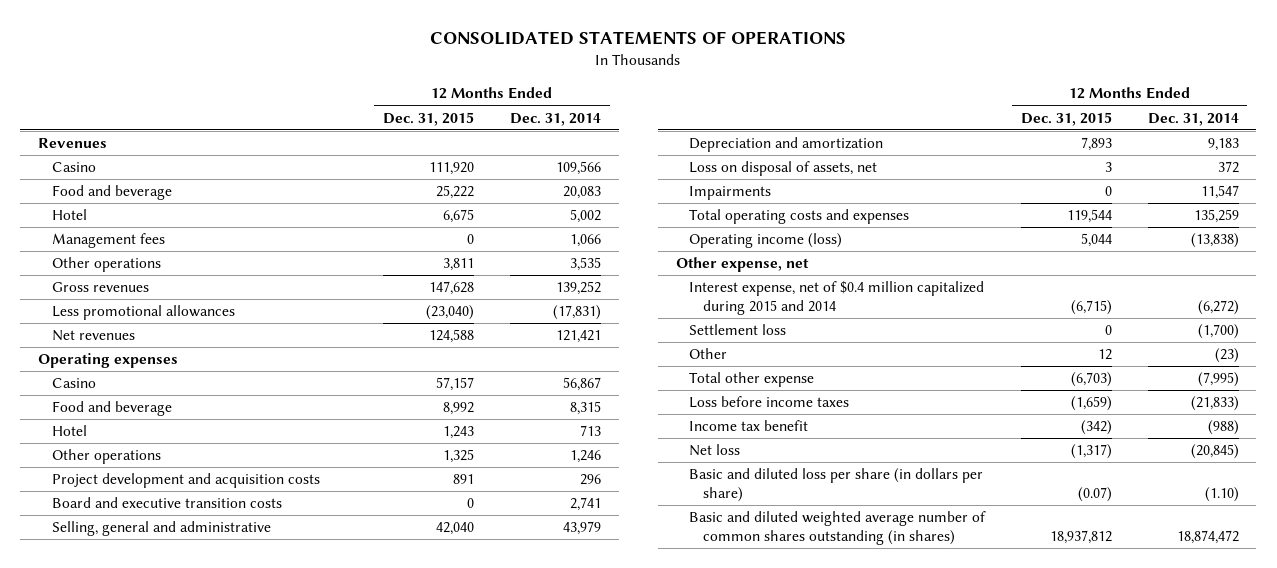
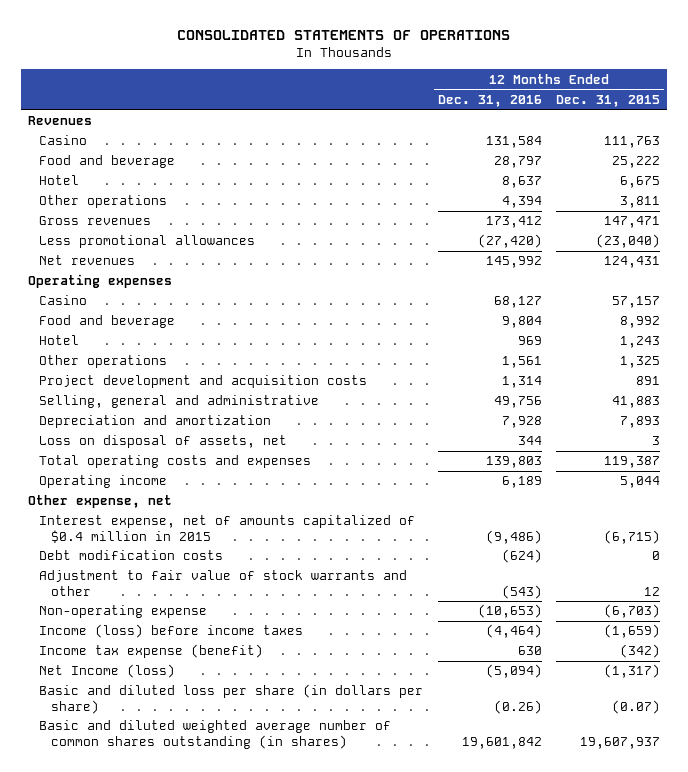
- | 12 Months Ended Dec. 31, 2015 | 12 Months Ended Dec. 31, 2014
+ | 12 Months Ended Dec. 31, 2016 | 12 Months Ended Dec. 31, 2015
- Casino | 111,920 | 109,566
+ Casino | 131,584 | 111,763
- Management fees | 0 | 1,066
- Gross revenues | 147,628 | 139,252
+ Gross revenues | 173,412 | 147,471
- Net revenues | 124,588 | 121,421
+ Net revenues | 145,992 | 124,431
- Board and executive transition costs | 0 | 2,741
- Selling, general and administrative | 42,040 | 43,979
+ Selling, general and administrative | 49,756 | 41,883
- Impairments | 0 | 11,547
- Total operating costs and expenses | 119,544 | 135,259
- Operating income (loss) | 5,044 | (13,838)
+ Total operating costs and expenses | 139,803 | 119,387
+ Operating income | 6,189 | 5,044
- Interest expense, net of $0.4 million capitalized during 2015 and 2014 | (6,715) | (6,272)
- Settlement loss | 0 | (1,700)
- Other | 12 | (23)
- Total other expense | (6,703) | (7,995)
- Loss before income taxes | (1,659) | (21,833)
- Income tax benefit | (342) | (988)
- Net loss | (1,317) | (20,845)
+ Interest expense, net of amounts capitalized of $0.4 million in 2015 | (9,486) | (6,715)
+ Debt modification costs | (624) | 0
+ Adjustment to fair value of stock warrants and other | (543) | 12
+ Non-operating expense | (10,653) | (6,703)
+ Income (loss) before income taxes | (4,464) | (1,659)
+ Income tax expense (benefit) | 630 | (342)
+ Net Income (loss) | (5,094) | (1,317)
- Basic and diluted weighted average number of common shares outstanding (in shares) | 18,937,812 | 18,874,472
+ Basic and diluted weighted average number of common shares outstanding (in shares) | 19,601,842 | 19,607,937

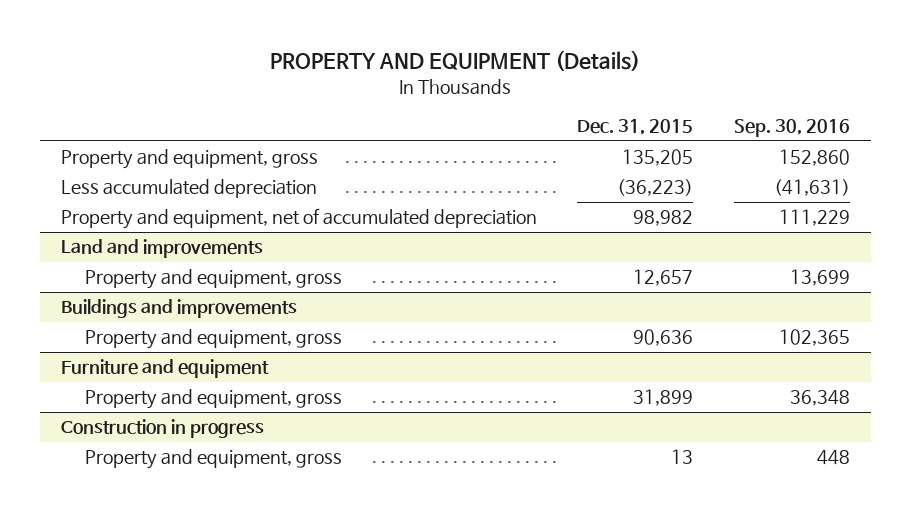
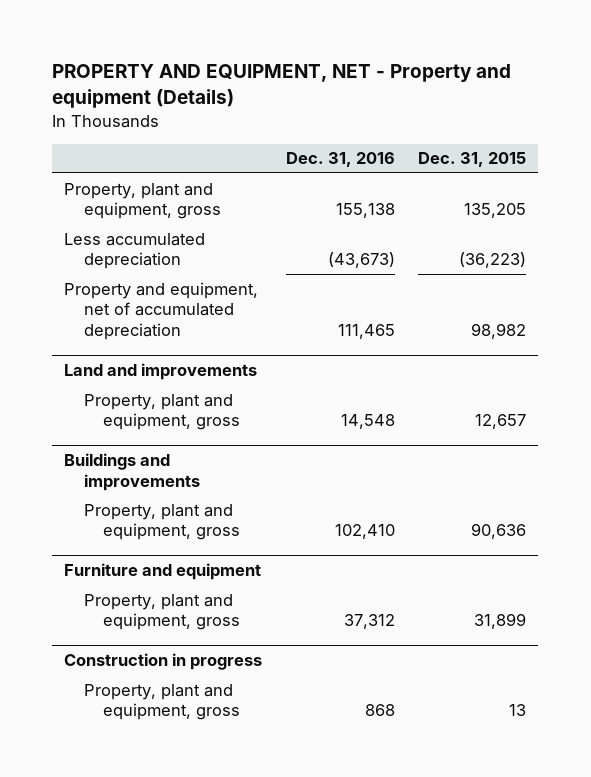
- PROPERTY AND EQUIPMENT (Details)
+ PROPERTY AND EQUIPMENT, NET - Property and equipment (Details)
- | Dec. 31, 2015 | Sep. 30, 2016
+ | Dec. 31, 2016 | Dec. 31, 2015
- Property and equipment, gross | 135,205 | 152,860
+ Property, plant and equipment, gross | 155,138 | 135,205
@ Land and improvements
- Property and equipment, gross | 12,657 | 13,699
+ Property, plant and equipment, gross | 14,548 | 12,657
@ Buildings and improvements
- Property and equipment, gross | 90,636 | 102,365
+ Property, plant and equipment, gross | 102,410 | 90,636
@ Furniture and equipment
- Property and equipment, gross | 31,899 | 36,348
+ Property, plant and equipment, gross | 37,312 | 31,899
@ Construction in progress
- Property and equipment, gross | 13 | 448
+ Property, plant and equipment, gross | 868 | 13

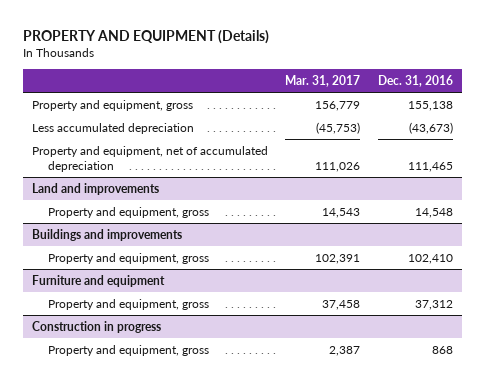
- PROPERTY AND EQUIPMENT, NET - Property and equipment (Details)
+ PROPERTY AND EQUIPMENT (Details)
- | Dec. 31, 2016 | Dec. 31, 2015
+ | Mar. 31, 2017 | Dec. 31, 2016
- Property, plant and equipment, gross | 155,138 | 135,205
+ Property and equipment, gross | 156,779 | 155,138
@ Land and improvements
- Property, plant and equipment, gross | 14,548 | 12,657
+ Property and equipment, gross | 14,543 | 14,548
@ Buildings and improvements
- Property, plant and equipment, gross | 102,410 | 90,636
+ Property and equipment, gross | 102,391 | 102,410
@ Furniture and equipment
- Property, plant and equipment, gross | 37,312 | 31,899
+ Property and equipment, gross | 37,458 | 37,312
@ Construction in progress
- Property, plant and equipment, gross | 868 | 13
+ Property and equipment, gross | 2,387 | 868

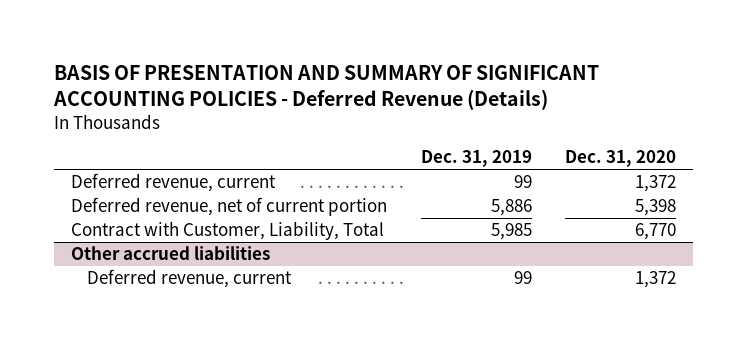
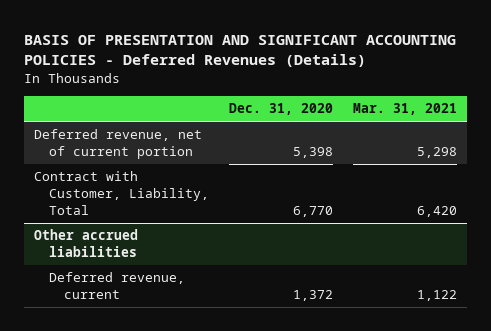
- BASIS OF PRESENTATION AND SUMMARY OF SIGNIFICANT ACCOUNTING POLICIES - Deferred Revenue (Details)
+ BASIS OF PRESENTATION AND SIGNIFICANT ACCOUNTING POLICIES - Deferred Revenues (Details)
- | Dec. 31, 2019 | Dec. 31, 2020
+ | Dec. 31, 2020 | Mar. 31, 2021
- Deferred revenue, current | 99 | 1,372

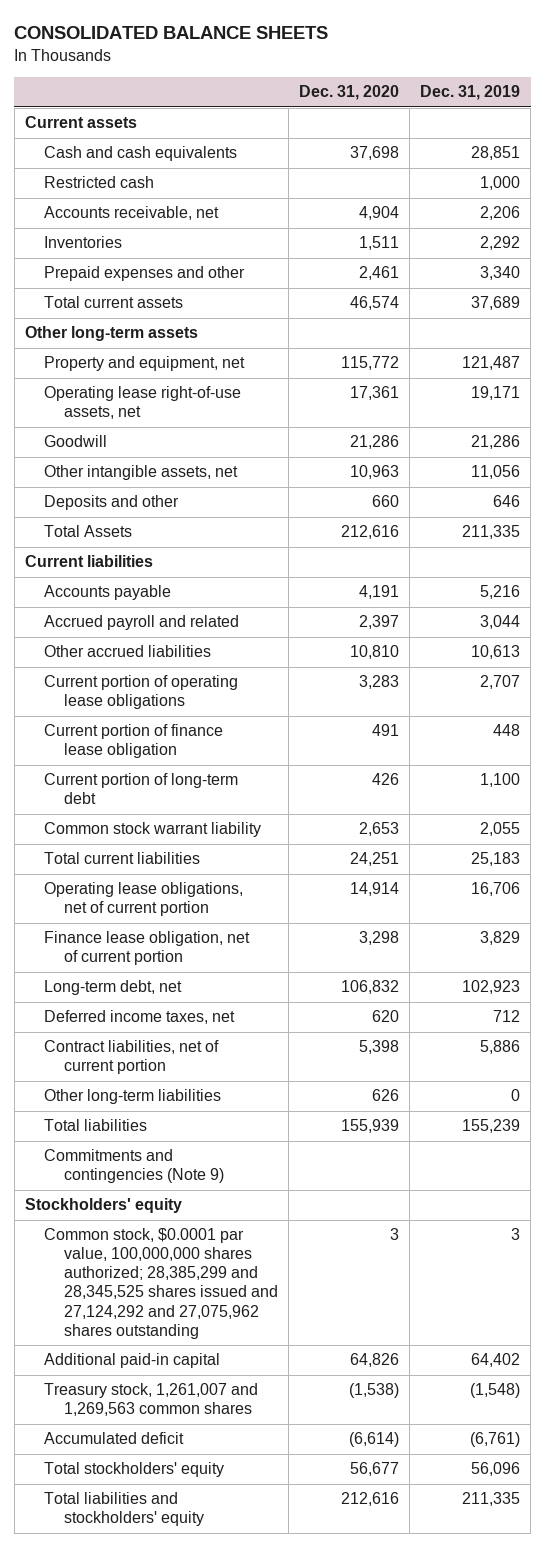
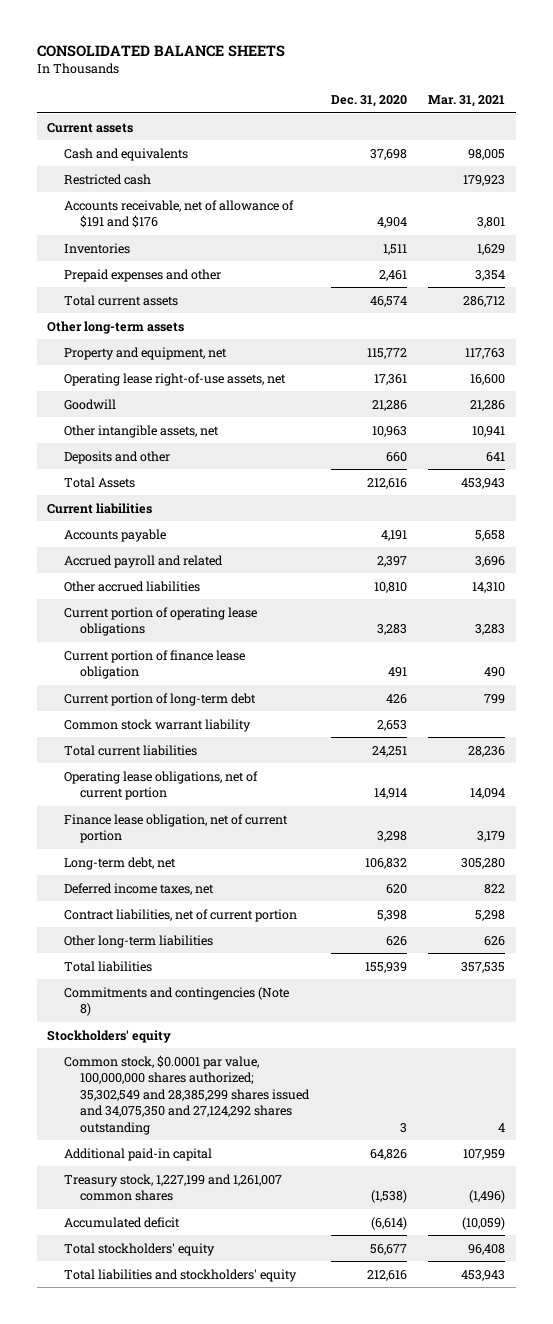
- | Dec. 31, 2020 | Dec. 31, 2019
+ | Dec. 31, 2020 | Mar. 31, 2021
- Cash and cash equivalents | 37,698 | 28,851
+ Cash and equivalents | 37,698 | 98,005
- Accounts receivable, net | 4,904 | 2,206
+ Accounts receivable, net of allowance of $191 and $176 | 4,904 | 3,801
- Commitments and contingencies (Note 9)
+ Commitments and contingencies (Note 8)
- Common stock, $0.0001 par value, 100,000,000 shares authorized; 28,385,299 and 28,345,525 shares issued and 27,124,292 and 27,075,962 shares outstanding | 3 | 3
+ Common stock, $0.0001 par value, 100,000,000 shares authorized; 35,302,549 and 28,385,299 shares issued and 34,075,350 and 27,124,292 shares outstanding | 3 | 4
- Treasury stock, 1,261,007 and 1,269,563 common shares | (1,538) | (1,548)
+ Treasury stock, 1,227,199 and 1,261,007 common shares | (1,538) | (1,496)

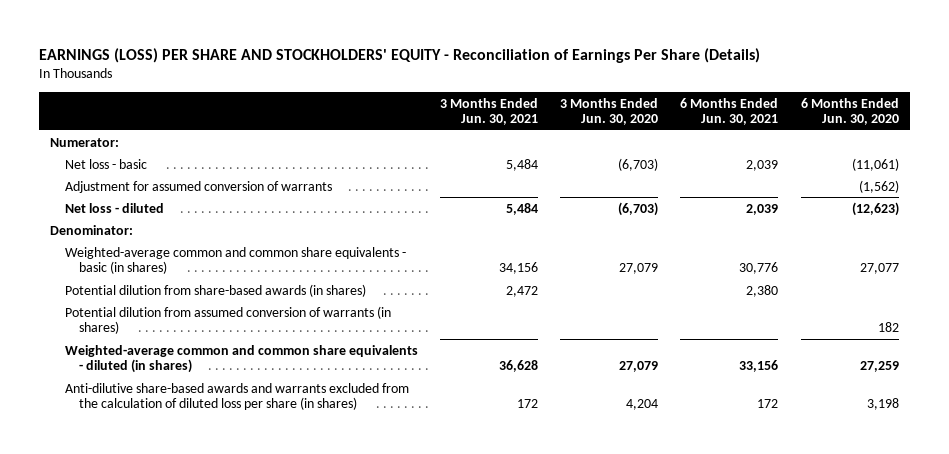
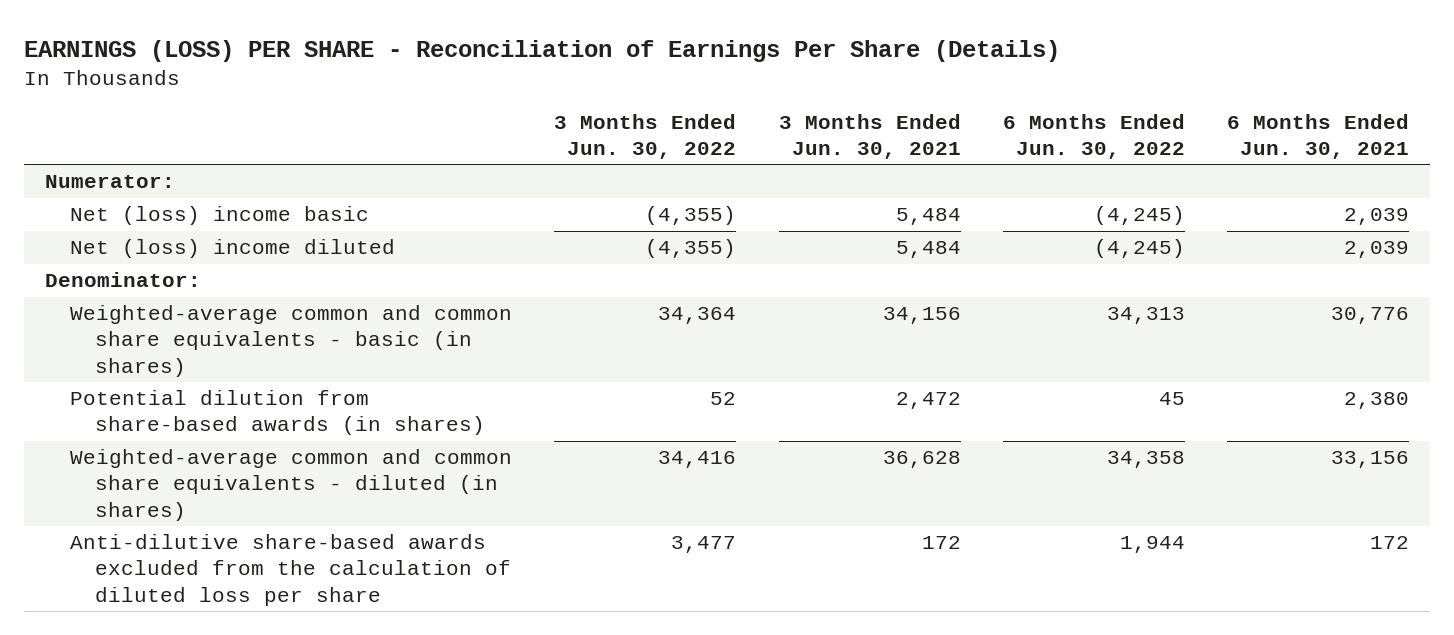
- EARNINGS (LOSS) PER SHARE AND STOCKHOLDERS' EQUITY - Reconciliation of Earnings Per Share (Details)
+ EARNINGS (LOSS) PER SHARE - Reconciliation of Earnings Per Share (Details)
- | 3 Months Ended Jun. 30, 2021 | 3 Months Ended Jun. 30, 2020 | 6 Months Ended Jun. 30, 2021 | 6 Months Ended Jun. 30, 2020
+ | 3 Months Ended Jun. 30, 2022 | 3 Months Ended Jun. 30, 2021 | 6 Months Ended Jun. 30, 2022 | 6 Months Ended Jun. 30, 2021
- Net loss - basic | 5,484 | (6,703) | 2,039 | (11,061)
- Adjustment for assumed conversion of warrants | | | | (1,562)
- Net loss - diluted | 5,484 | (6,703) | 2,039 | (12,623)
+ Net (loss) income basic | (4,355) | 5,484 | (4,245) | 2,039
+ Net (loss) income diluted | (4,355) | 5,484 | (4,245) | 2,039
- Potential dilution from assumed conversion of warrants (in shares) | | | | 182
- Anti-dilutive share-based awards and warrants excluded from the calculation of diluted loss per share (in shares) | 172 | 4,204 | 172 | 3,198
+ Anti-dilutive share-based awards excluded from the calculation of diluted loss per share | 3,477 | 172 | 1,944 | 172

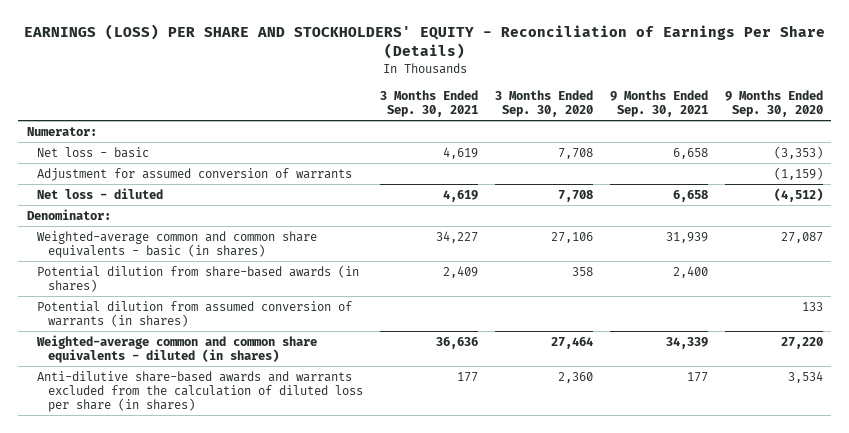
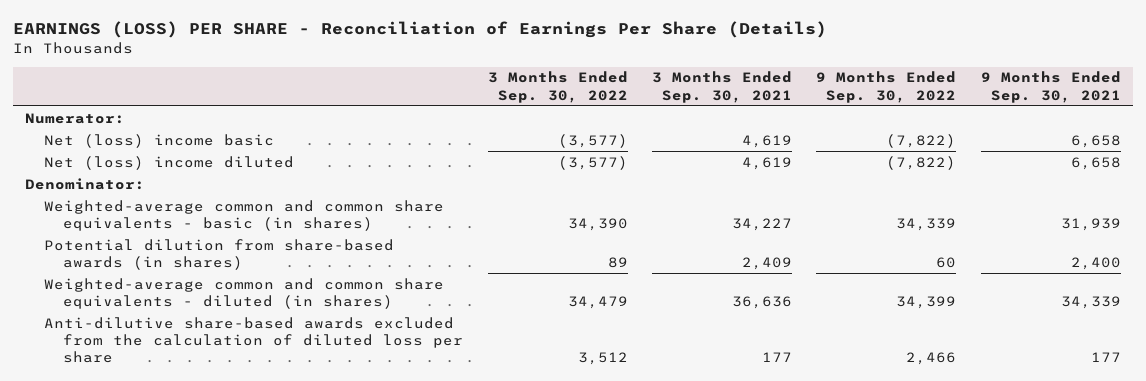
- EARNINGS (LOSS) PER SHARE AND STOCKHOLDERS' EQUITY - Reconciliation of Earnings Per Share (Details)
+ EARNINGS (LOSS) PER SHARE - Reconciliation of Earnings Per Share (Details)
- | 3 Months Ended Sep. 30, 2021 | 3 Months Ended Sep. 30, 2020 | 9 Months Ended Sep. 30, 2021 | 9 Months Ended Sep. 30, 2020
+ | 3 Months Ended Sep. 30, 2022 | 3 Months Ended Sep. 30, 2021 | 9 Months Ended Sep. 30, 2022 | 9 Months Ended Sep. 30, 2021
- Net loss - basic | 4,619 | 7,708 | 6,658 | (3,353)
- Adjustment for assumed conversion of warrants | | | | (1,159)
- Net loss - diluted | 4,619 | 7,708 | 6,658 | (4,512)
+ Net (loss) income basic | (3,577) | 4,619 | (7,822) | 6,658
+ Net (loss) income diluted | (3,577) | 4,619 | (7,822) | 6,658
- Potential dilution from assumed conversion of warrants (in shares) | | | | 133
- Anti-dilutive share-based awards and warrants excluded from the calculation of diluted loss per share (in shares) | 177 | 2,360 | 177 | 3,534
+ Anti-dilutive share-based awards excluded from the calculation of diluted loss per share | 3,512 | 177 | 2,466 | 177

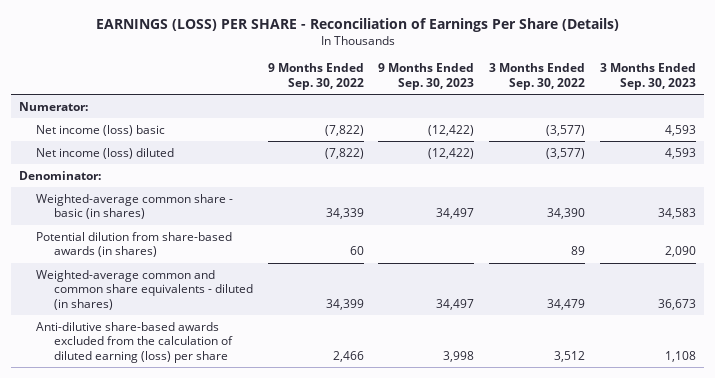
- | 3 Months Ended Sep. 30, 2022 | 3 Months Ended Sep. 30, 2021 | 9 Months Ended Sep. 30, 2022 | 9 Months Ended Sep. 30, 2021
+ | 9 Months Ended Sep. 30, 2022 | 9 Months Ended Sep. 30, 2023 | 3 Months Ended Sep. 30, 2022 | 3 Months Ended Sep. 30, 2023
- Net (loss) income basic | (3,577) | 4,619 | (7,822) | 6,658
- Net (loss) income diluted | (3,577) | 4,619 | (7,822) | 6,658
+ Net income (loss) basic | (7,822) | (12,422) | (3,577) | 4,593
+ Net income (loss) diluted | (7,822) | (12,422) | (3,577) | 4,593
- Weighted-average common and common share equivalents - basic (in shares) | 34,390 | 34,227 | 34,339 | 31,939
+ Weighted-average common share - basic (in shares) | 34,339 | 34,497 | 34,390 | 34,583
- Anti-dilutive share-based awards excluded from the calculation of diluted loss per share | 3,512 | 177 | 2,466 | 177
+ Anti-dilutive share-based awards excluded from the calculation of diluted earning (loss) per share | 2,466 | 3,998 | 3,512 | 1,108

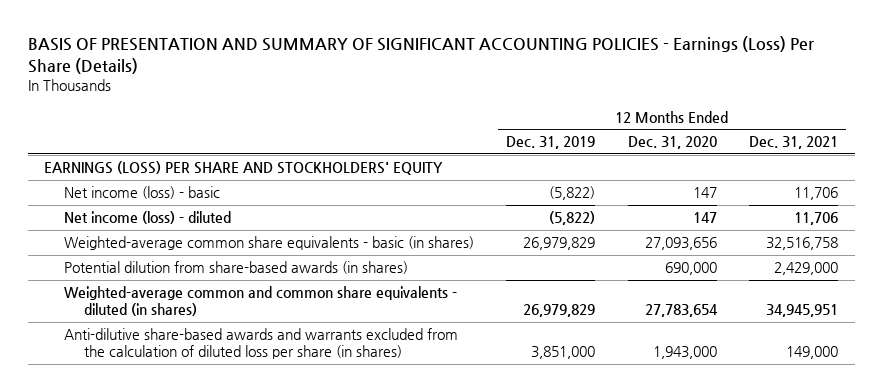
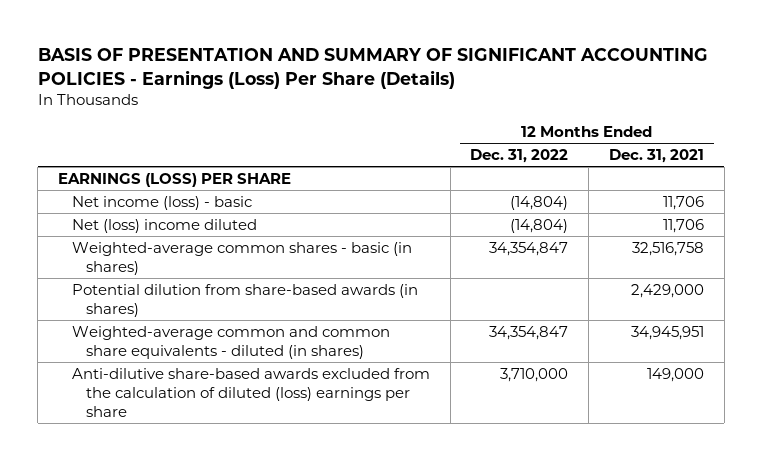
- | 12 Months Ended Dec. 31, 2019 | 12 Months Ended Dec. 31, 2020 | 12 Months Ended Dec. 31, 2021
+ | 12 Months Ended Dec. 31, 2022 | 12 Months Ended Dec. 31, 2021
- EARNINGS (LOSS) PER SHARE AND STOCKHOLDERS' EQUITY
+ EARNINGS (LOSS) PER SHARE
- Net income (loss) - diluted | (5,822) | 147 | 11,706
- Weighted-average common share equivalents - basic (in shares) | 26,979,829 | 27,093,656 | 32,516,758
+ Net (loss) income diluted | (14,804) | 11,706
+ Weighted-average common shares - basic (in shares) | 34,354,847 | 32,516,758
- Anti-dilutive share-based awards and warrants excluded from the calculation of diluted loss per share (in shares) | 3,851,000 | 1,943,000 | 149,000
+ Anti-dilutive share-based awards excluded from the calculation of diluted (loss) earnings per share | 3,710,000 | 149,000

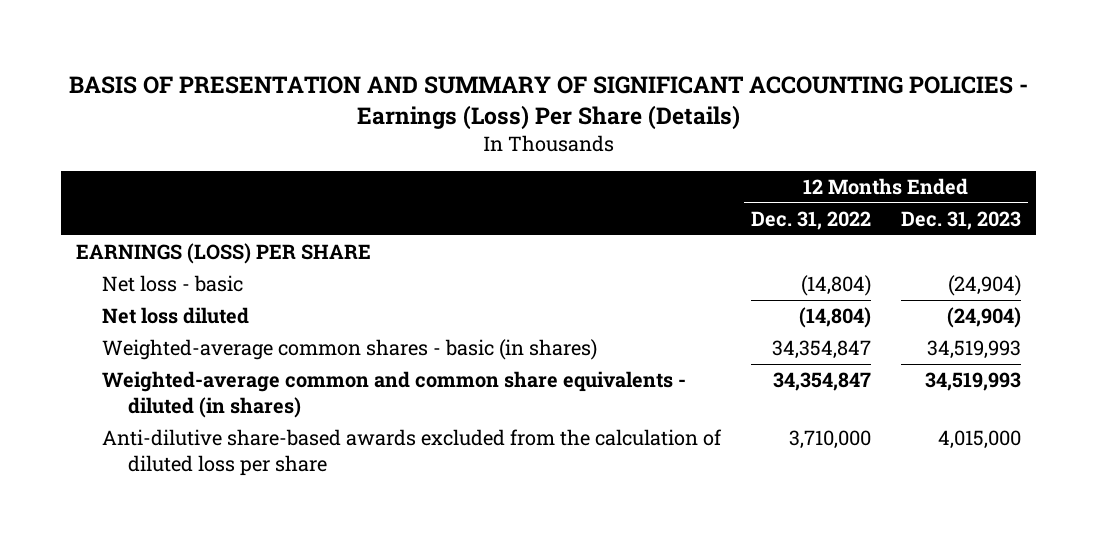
- | 12 Months Ended Dec. 31, 2022 | 12 Months Ended Dec. 31, 2021
+ | 12 Months Ended Dec. 31, 2022 | 12 Months Ended Dec. 31, 2023
- Net income (loss) - basic | (14,804) | 11,706
- Net (loss) income diluted | (14,804) | 11,706
+ Net loss - basic | (14,804) | (24,904)
+ Net loss diluted | (14,804) | (24,904)
- Potential dilution from share-based awards (in shares) | | 2,429,000
- Anti-dilutive share-based awards excluded from the calculation of diluted (loss) earnings per share | 3,710,000 | 149,000
+ Anti-dilutive share-based awards excluded from the calculation of diluted loss per share | 3,710,000 | 4,015,000

